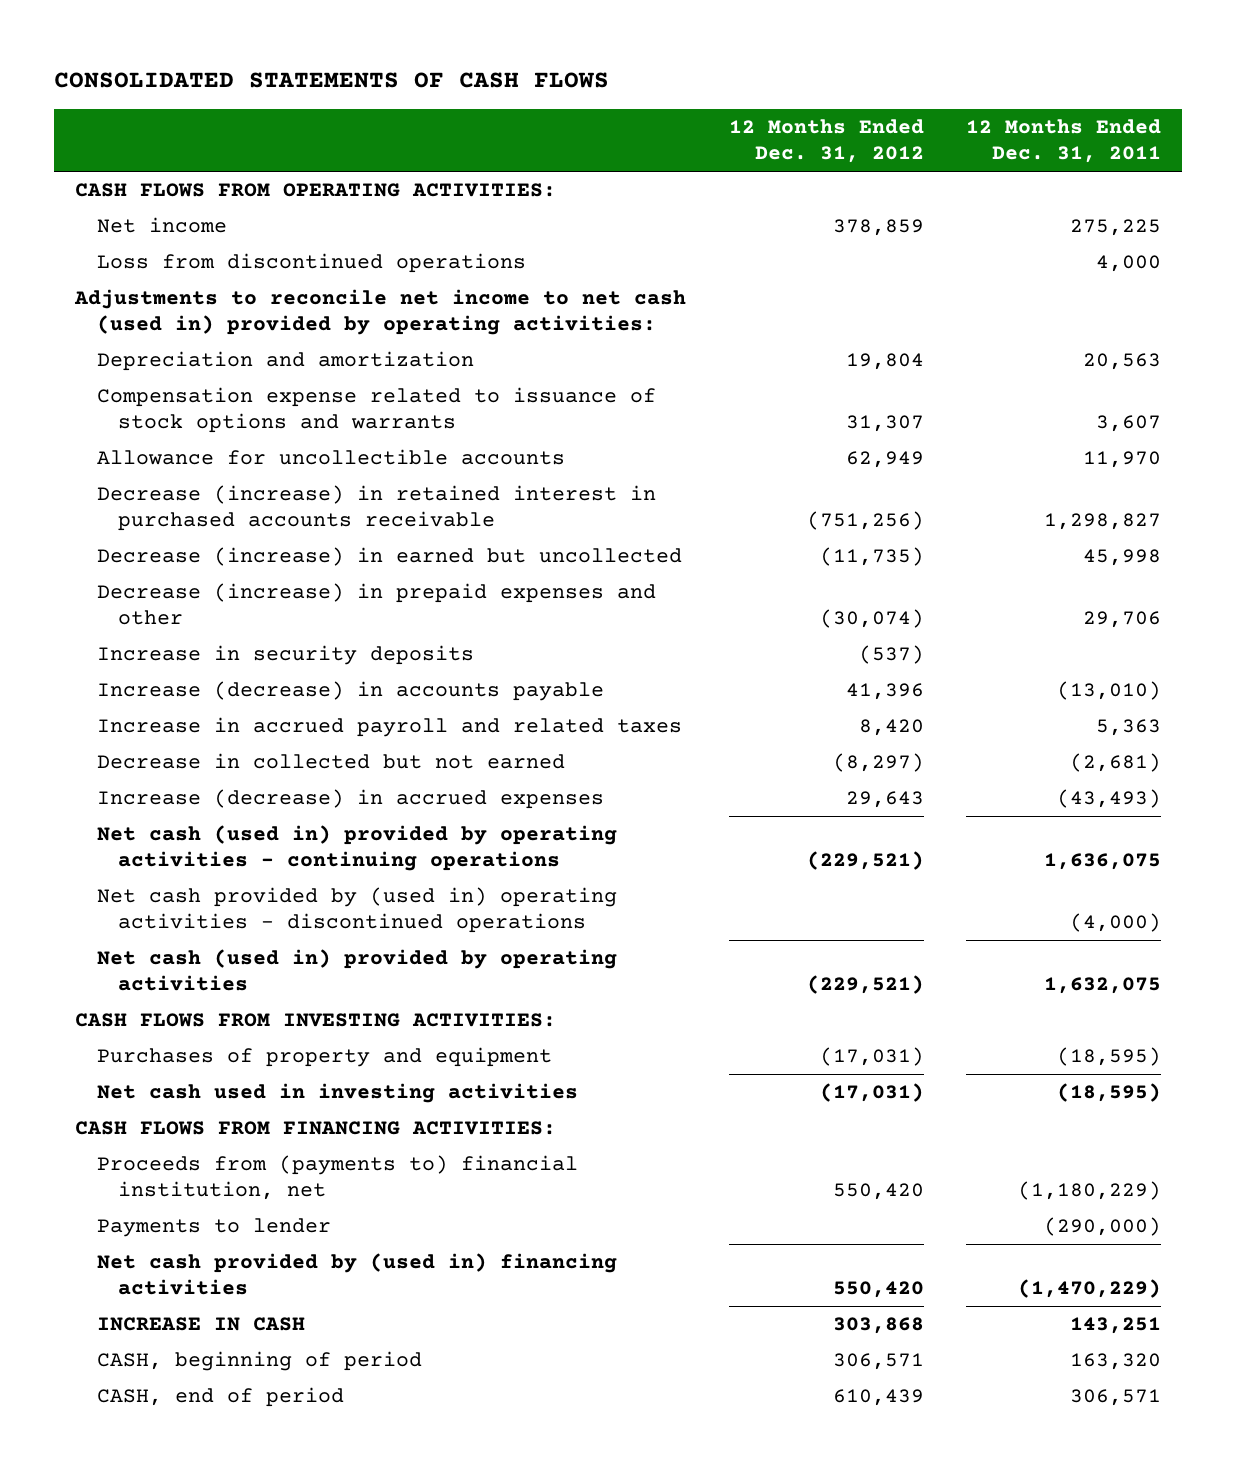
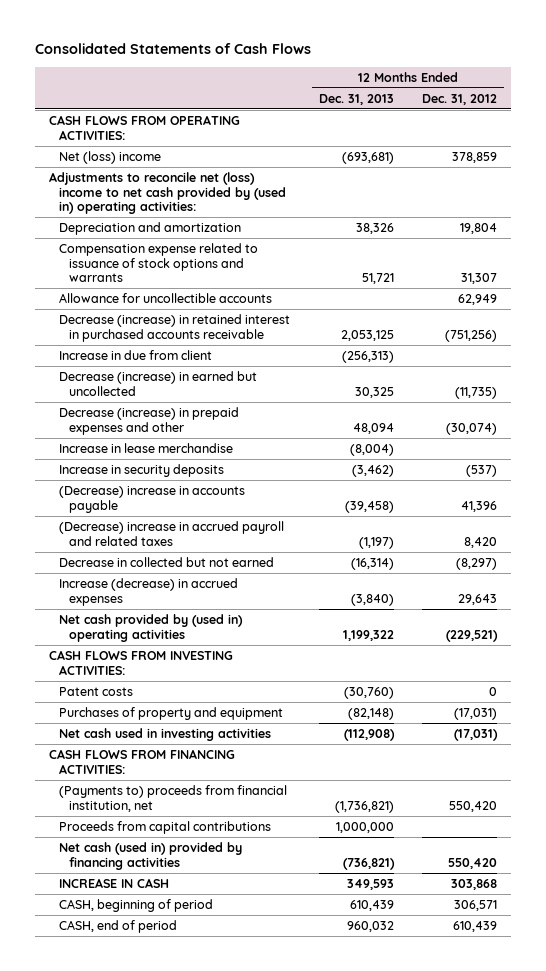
- CONSOLIDATED STATEMENTS OF CASH FLOWS
+ Consolidated Statements of Cash Flows
- | 12 Months Ended Dec. 31, 2012 | 12 Months Ended Dec. 31, 2011
+ | 12 Months Ended Dec. 31, 2013 | 12 Months Ended Dec. 31, 2012
- Net income | 378,859 | 275,225
- Loss from discontinued operations | | 4,000
- Adjustments to reconcile net income to net cash (used in) provided by operating activities:
+ Net (loss) income | (693,681) | 378,859
+ Adjustments to reconcile net (loss) income to net cash provided by (used in) operating activities:
+ Increase in due from client | (256,313) |
+ Increase in lease merchandise | (8,004) |
- Increase (decrease) in accounts payable | 41,396 | (13,010)
- Increase in accrued payroll and related taxes | 8,420 | 5,363
+ (Decrease) increase in accounts payable | (39,458) | 41,396
+ (Decrease) increase in accrued payroll and related taxes | (1,197) | 8,420
- Net cash (used in) provided by operating activities - continuing operations | (229,521) | 1,636,075
- Net cash provided by (used in) operating activities - discontinued operations | | (4,000)
- Net cash (used in) provided by operating activities | (229,521) | 1,632,075
+ Net cash provided by (used in) operating activities | 1,199,322 | (229,521)
+ Patent costs | (30,760) | 0
- Proceeds from (payments to) financial institution, net | 550,420 | (1,180,229)
- Payments to lender | | (290,000)
- Net cash provided by (used in) financing activities | 550,420 | (1,470,229)
+ (Payments to) proceeds from financial institution, net | (1,736,821) | 550,420
+ Proceeds from capital contributions | 1,000,000 |
+ Net cash (used in) provided by financing activities | (736,821) | 550,420

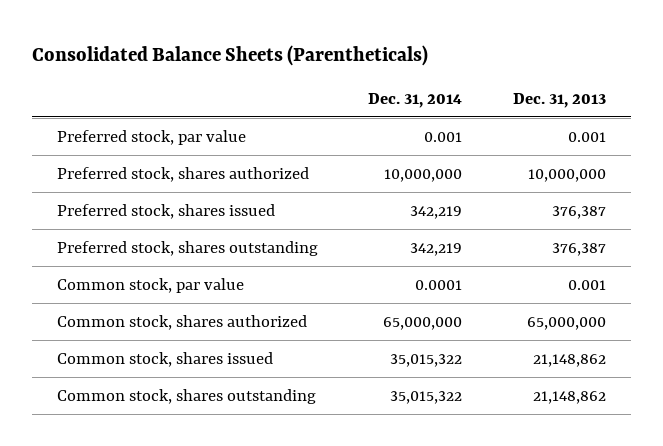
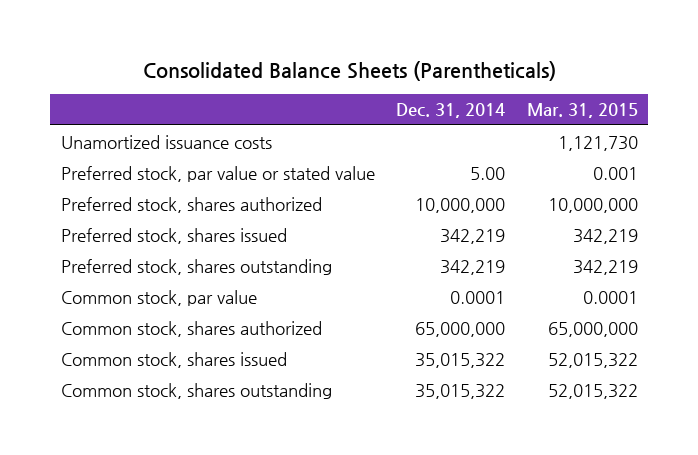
- | Dec. 31, 2014 | Dec. 31, 2013
+ | Dec. 31, 2014 | Mar. 31, 2015
- Preferred stock, par value | 0.001 | 0.001
+ Unamortized issuance costs | | 1,121,730
+ Preferred stock, par value or stated value | 5.00 | 0.001

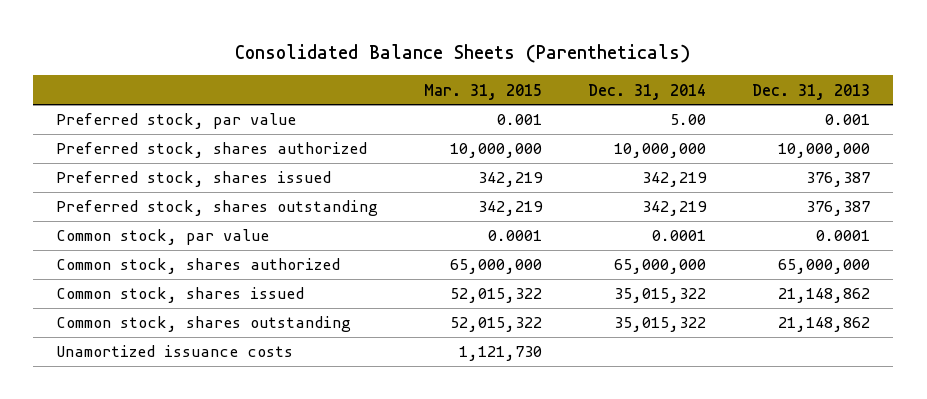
- | Dec. 31, 2014 | Mar. 31, 2015
+ | Mar. 31, 2015 | Dec. 31, 2014 | Dec. 31, 2013
- Preferred stock, par value or stated value | 5.00 | 0.001
+ Preferred stock, par value | 0.001 | 5.00 | 0.001
moved down: Unamortized issuance costs | 1,121,730 | |

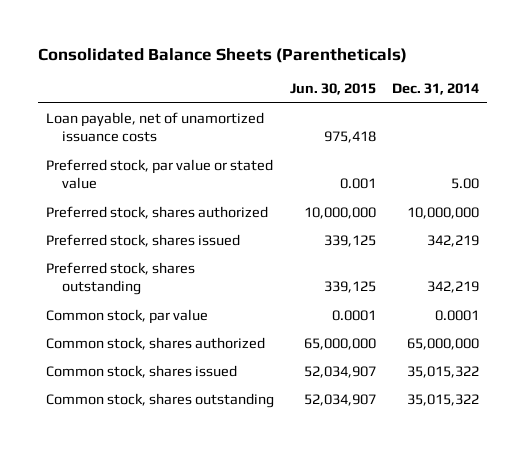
- | Mar. 31, 2015 | Dec. 31, 2014 | Dec. 31, 2013
+ | Jun. 30, 2015 | Dec. 31, 2014
- Preferred stock, par value | 0.001 | 5.00 | 0.001
+ Loan payable, net of unamortized issuance costs | 975,418 |
+ Preferred stock, par value or stated value | 0.001 | 5.00
- Unamortized issuance costs | 1,121,730 | |

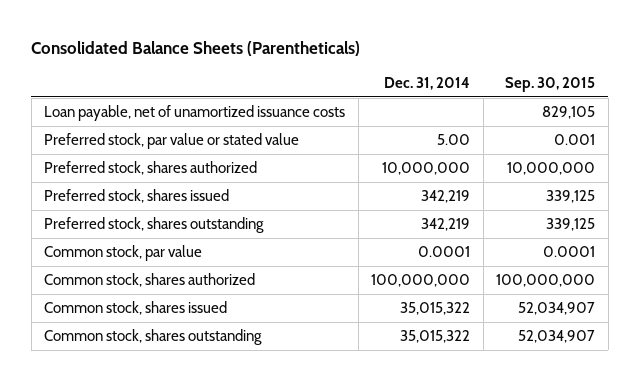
- | Jun. 30, 2015 | Dec. 31, 2014
+ | Dec. 31, 2014 | Sep. 30, 2015
- Common stock, shares authorized | 65,000,000 | 65,000,000
+ Common stock, shares authorized | 100,000,000 | 100,000,000

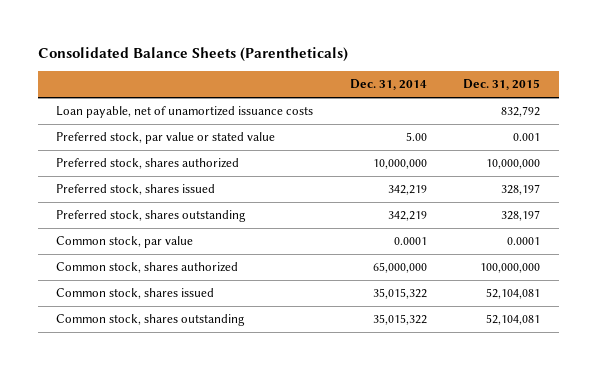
- | Dec. 31, 2014 | Sep. 30, 2015
+ | Dec. 31, 2014 | Dec. 31, 2015
- Common stock, shares authorized | 100,000,000 | 100,000,000
+ Common stock, shares authorized | 65,000,000 | 100,000,000

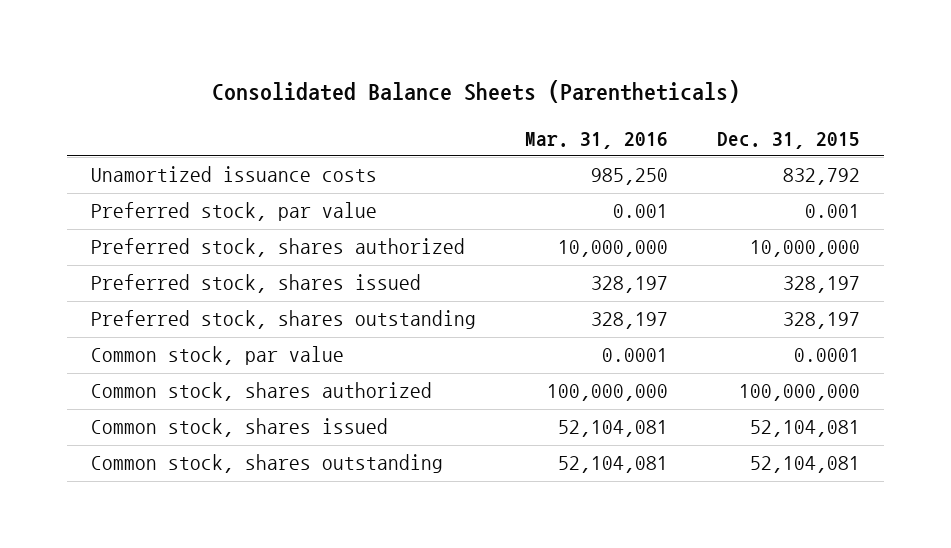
- | Dec. 31, 2014 | Dec. 31, 2015
+ | Mar. 31, 2016 | Dec. 31, 2015
- Loan payable, net of unamortized issuance costs | | 832,792
- Preferred stock, par value or stated value | 5.00 | 0.001
+ Unamortized issuance costs | 985,250 | 832,792
+ Preferred stock, par value | 0.001 | 0.001

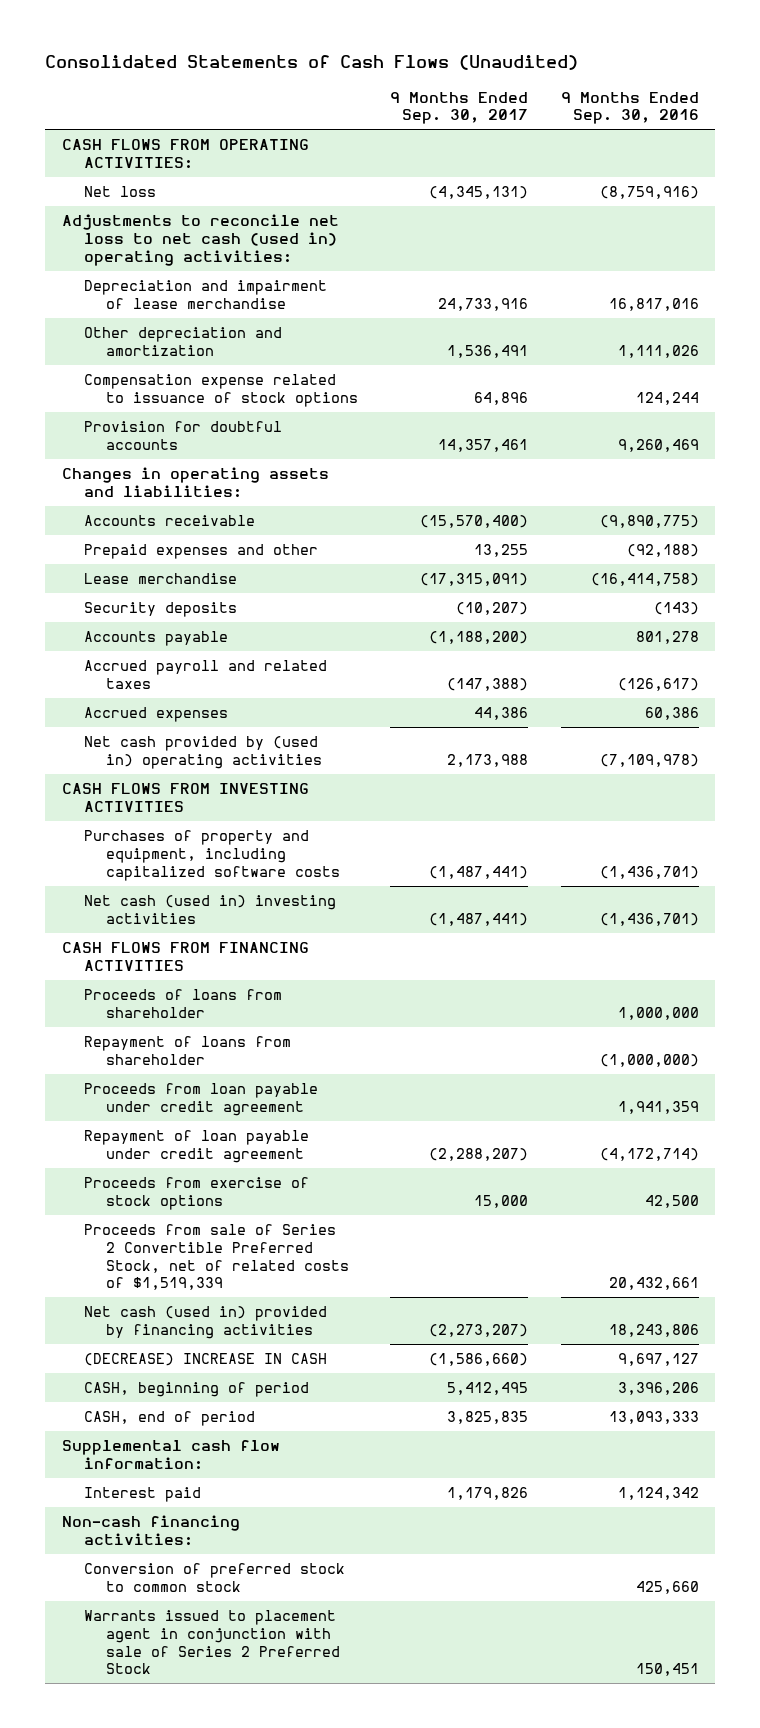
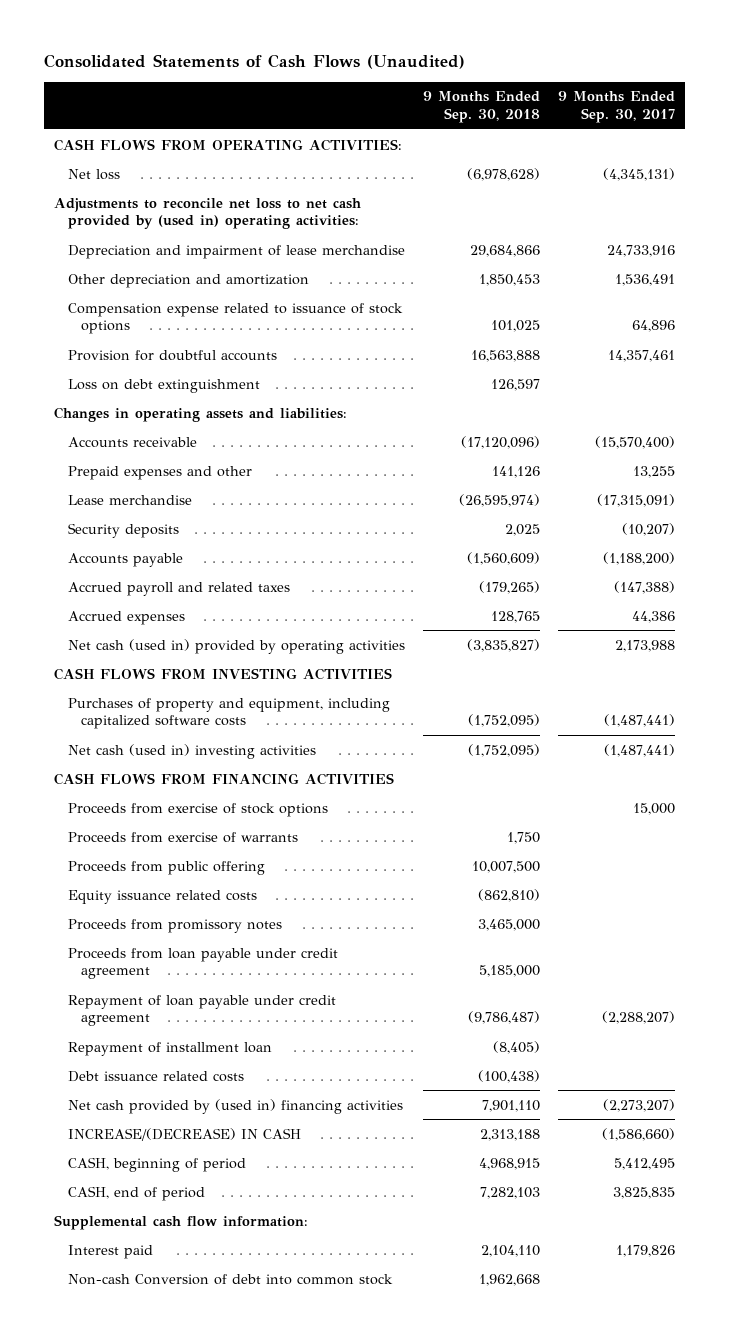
- | 9 Months Ended Sep. 30, 2017 | 9 Months Ended Sep. 30, 2016
+ | 9 Months Ended Sep. 30, 2018 | 9 Months Ended Sep. 30, 2017
- Adjustments to reconcile net loss to net cash (used in) operating activities:
+ Adjustments to reconcile net loss to net cash provided by (used in) operating activities:
+ Loss on debt extinguishment | 126,597 |
- Net cash provided by (used in) operating activities | 2,173,988 | (7,109,978)
+ Net cash (used in) provided by operating activities | (3,835,827) | 2,173,988
- Proceeds of loans from shareholder | | 1,000,000
- Repayment of loans from shareholder | | (1,000,000)
moved up: Proceeds from exercise of stock options | | 15,000
+ Proceeds from exercise of warrants | 1,750 |
+ Proceeds from public offering | 10,007,500 |
+ Equity issuance related costs | (862,810) |
+ Proceeds from promissory notes | 3,465,000 |
- Proceeds from sale of Series 2 Convertible Preferred Stock, net of related costs of $1,519,339 | | 20,432,661
- Net cash (used in) provided by financing activities | (2,273,207) | 18,243,806
- (DECREASE) INCREASE IN CASH | (1,586,660) | 9,697,127
+ Repayment of installment loan | (8,405) |
+ Debt issuance related costs | (100,438) |
+ Net cash provided by (used in) financing activities | 7,901,110 | (2,273,207)
+ INCREASE/(DECREASE) IN CASH | 2,313,188 | (1,586,660)
- Non-cash financing activities:
- Conversion of preferred stock to common stock | | 425,660
- Warrants issued to placement agent in conjunction with sale of Series 2 Preferred Stock | | 150,451
+ Non-cash Conversion of debt into common stock | 1,962,668 |

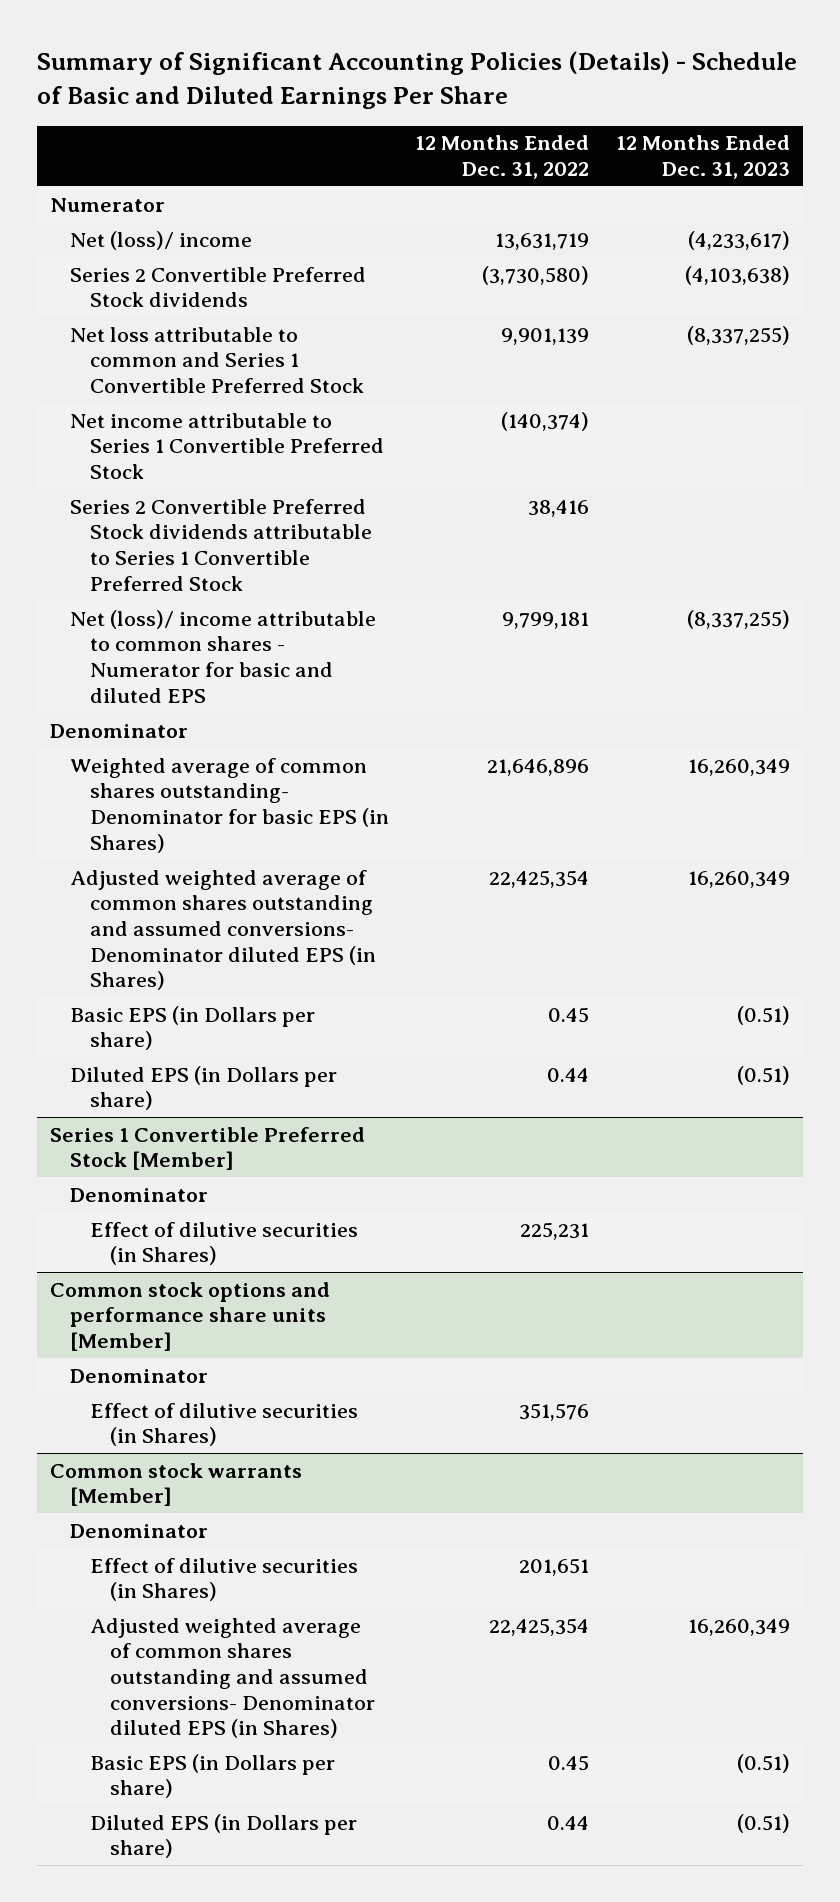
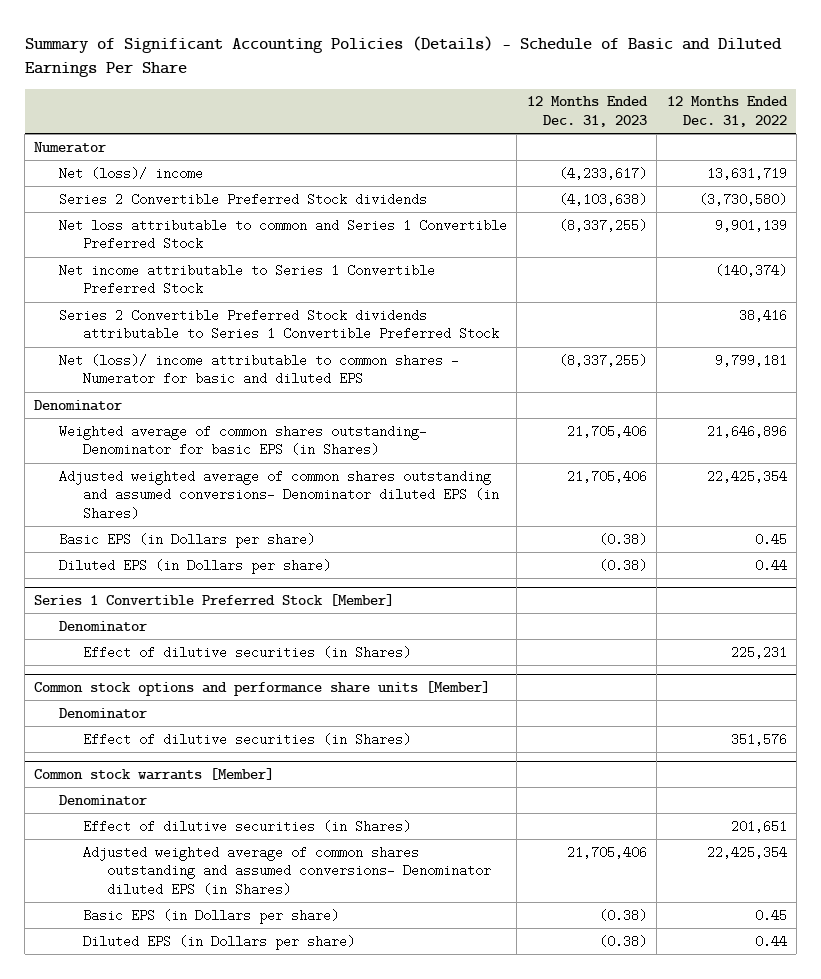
- | 12 Months Ended Dec. 31, 2022 | 12 Months Ended Dec. 31, 2023
+ | 12 Months Ended Dec. 31, 2023 | 12 Months Ended Dec. 31, 2022
- Weighted average of common shares outstanding- Denominator for basic EPS (in Shares) | 21,646,896 | 16,260,349
- Adjusted weighted average of common shares outstanding and assumed conversions- Denominator diluted EPS (in Shares) | 22,425,354 | 16,260,349
- Basic EPS (in Dollars per share) | 0.45 | (0.51)
- Diluted EPS (in Dollars per share) | 0.44 | (0.51)
+ Weighted average of common shares outstanding- Denominator for basic EPS (in Shares) | 21,705,406 | 21,646,896
+ Adjusted weighted average of common shares outstanding and assumed conversions- Denominator diluted EPS (in Shares) | 21,705,406 | 22,425,354
+ Basic EPS (in Dollars per share) | (0.38) | 0.45
+ Diluted EPS (in Dollars per share) | (0.38) | 0.44
@ Common stock warrants [Member]
- Adjusted weighted average of common shares outstanding and assumed conversions- Denominator diluted EPS (in Shares) | 22,425,354 | 16,260,349
- Basic EPS (in Dollars per share) | 0.45 | (0.51)
- Diluted EPS (in Dollars per share) | 0.44 | (0.51)
+ Adjusted weighted average of common shares outstanding and assumed conversions- Denominator diluted EPS (in Shares) | 21,705,406 | 22,425,354
+ Basic EPS (in Dollars per share) | (0.38) | 0.45
+ Diluted EPS (in Dollars per share) | (0.38) | 0.44

